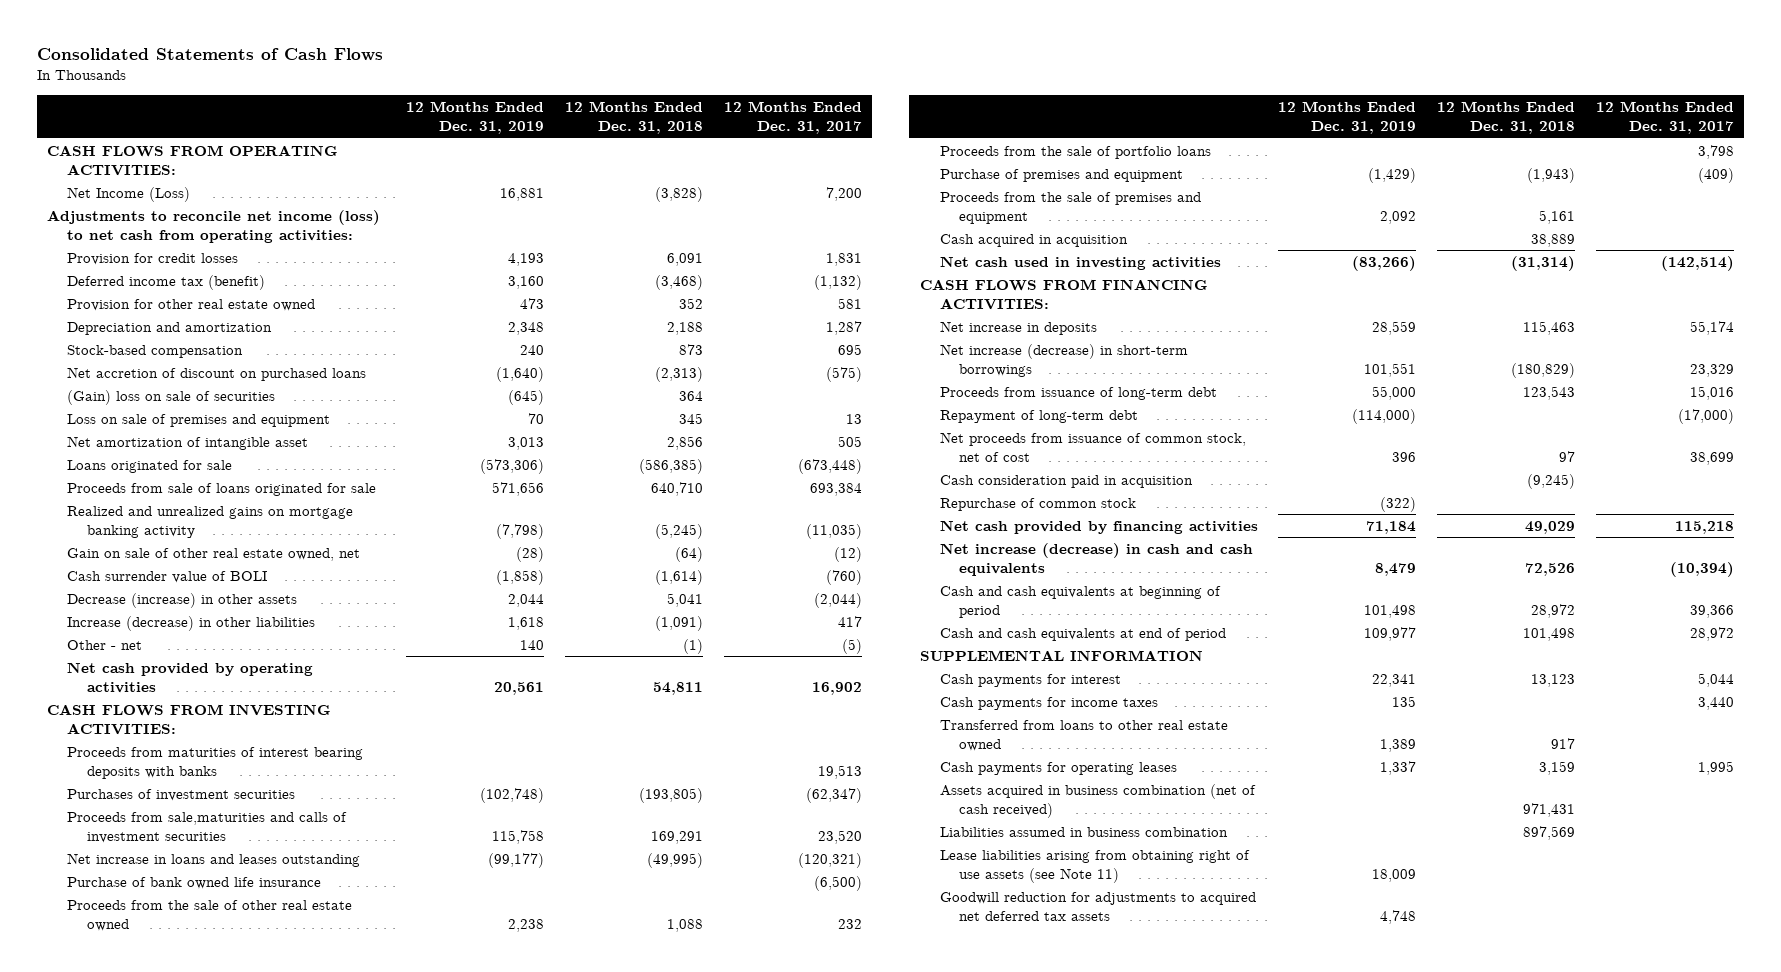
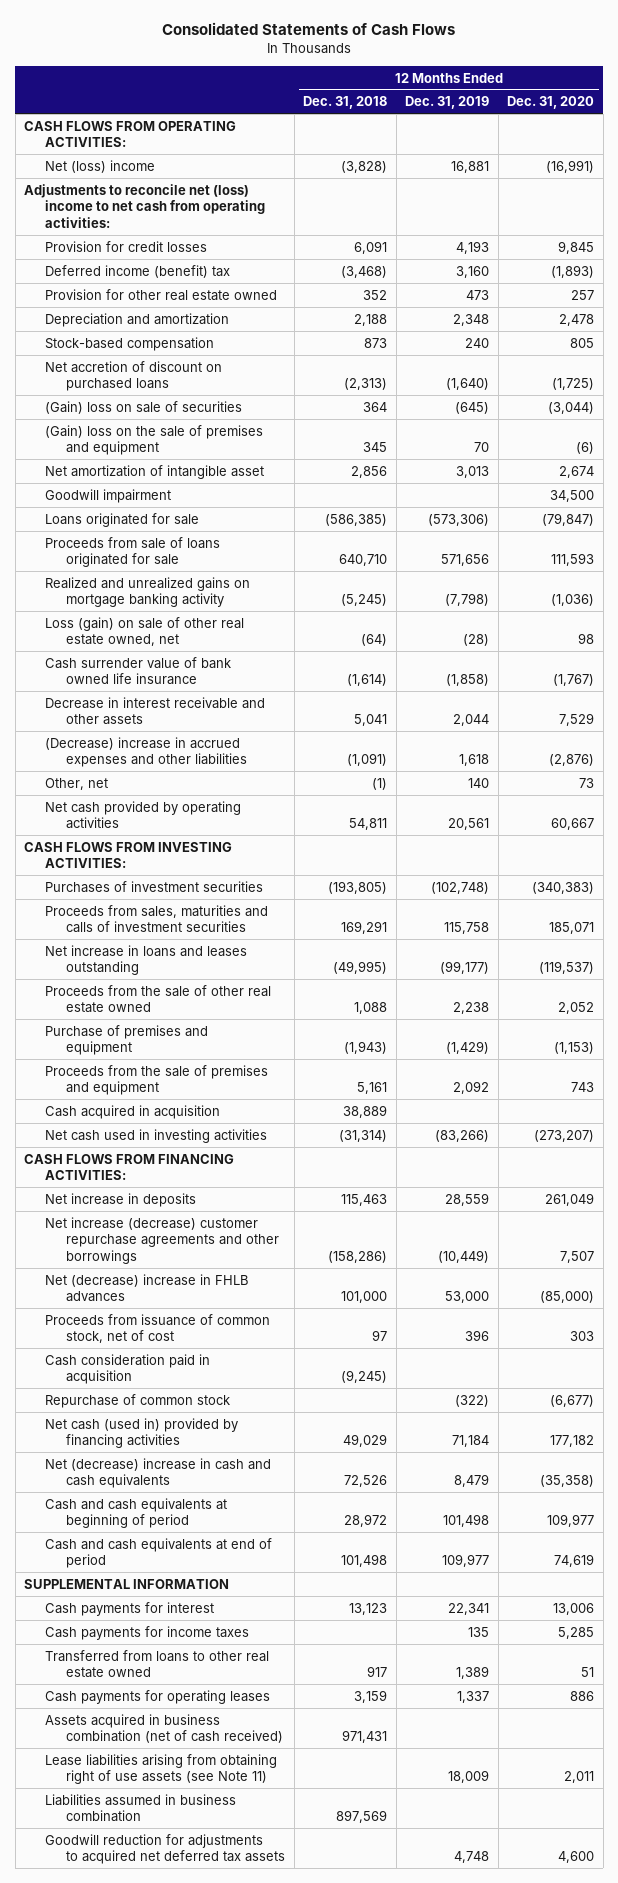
- | 12 Months Ended Dec. 31, 2019 | 12 Months Ended Dec. 31, 2018 | 12 Months Ended Dec. 31, 2017
+ | 12 Months Ended Dec. 31, 2018 | 12 Months Ended Dec. 31, 2019 | 12 Months Ended Dec. 31, 2020
- Net Income (Loss) | 16,881 | (3,828) | 7,200
- Adjustments to reconcile net income (loss) to net cash from operating activities:
+ Net (loss) income | (3,828) | 16,881 | (16,991)
+ Adjustments to reconcile net (loss) income to net cash from operating activities:
- Deferred income tax (benefit) | 3,160 | (3,468) | (1,132)
+ Deferred income (benefit) tax | (3,468) | 3,160 | (1,893)
- Loss on sale of premises and equipment | 70 | 345 | 13
+ (Gain) loss on the sale of premises and equipment | 345 | 70 | (6)
+ Goodwill impairment | | | 34,500
- Gain on sale of other real estate owned, net | (28) | (64) | (12)
- Cash surrender value of BOLI | (1,858) | (1,614) | (760)
- Decrease (increase) in other assets | 2,044 | 5,041 | (2,044)
- Increase (decrease) in other liabilities | 1,618 | (1,091) | 417
- Other - net | 140 | (1) | (5)
+ Loss (gain) on sale of other real estate owned, net | (64) | (28) | 98
+ Cash surrender value of bank owned life insurance | (1,614) | (1,858) | (1,767)
+ Decrease in interest receivable and other assets | 5,041 | 2,044 | 7,529
+ (Decrease) increase in accrued expenses and other liabilities | (1,091) | 1,618 | (2,876)
+ Other, net | (1) | 140 | 73
- Proceeds from maturities of interest bearing deposits with banks | | | 19,513
- Proceeds from sale,maturities and calls of investment securities | 115,758 | 169,291 | 23,520
+ Proceeds from sales, maturities and calls of investment securities | 169,291 | 115,758 | 185,071
- Purchase of bank owned life insurance | | | (6,500)
- Proceeds from the sale of portfolio loans | | | 3,798
- Net increase (decrease) in short-term borrowings | 101,551 | (180,829) | 23,329
- Proceeds from issuance of long-term debt | 55,000 | 123,543 | 15,016
- Repayment of long-term debt | (114,000) | | (17,000)
- Net proceeds from issuance of common stock, net of cost | 396 | 97 | 38,699
+ Net increase (decrease) customer repurchase agreements and other borrowings | (158,286) | (10,449) | 7,507
+ Net (decrease) increase in FHLB advances | 101,000 | 53,000 | (85,000)
+ Proceeds from issuance of common stock, net of cost | 97 | 396 | 303
- Net cash provided by financing activities | 71,184 | 49,029 | 115,218
- Net increase (decrease) in cash and cash equivalents | 8,479 | 72,526 | (10,394)
+ Net cash (used in) provided by financing activities | 49,029 | 71,184 | 177,182
+ Net (decrease) increase in cash and cash equivalents | 72,526 | 8,479 | (35,358)
moved down: Liabilities assumed in business combination | 897,569 | |

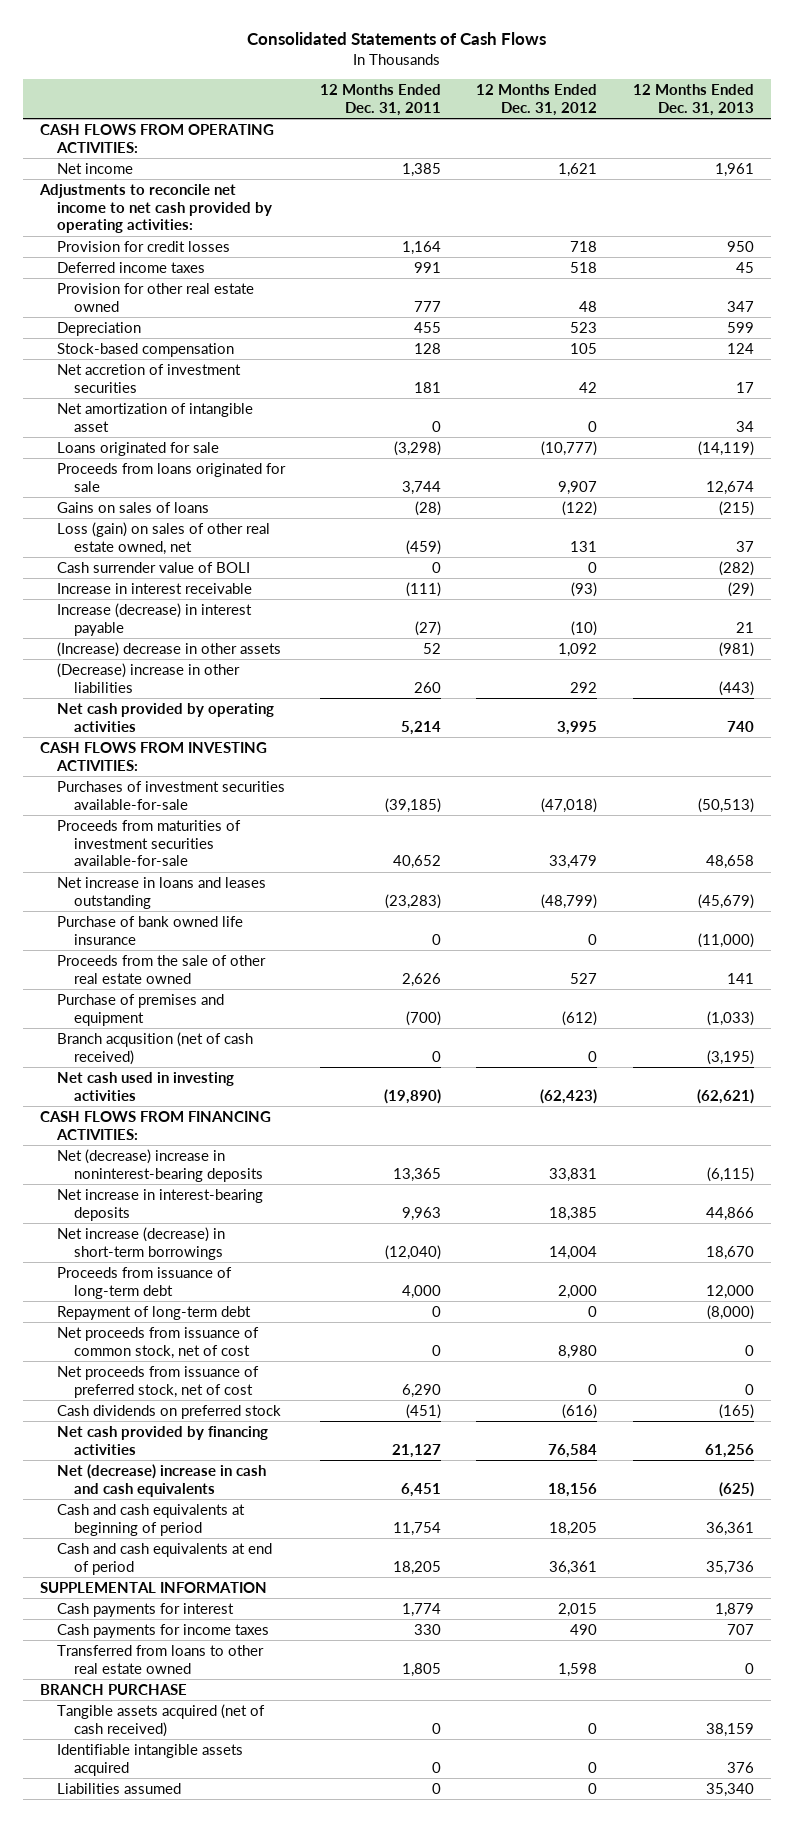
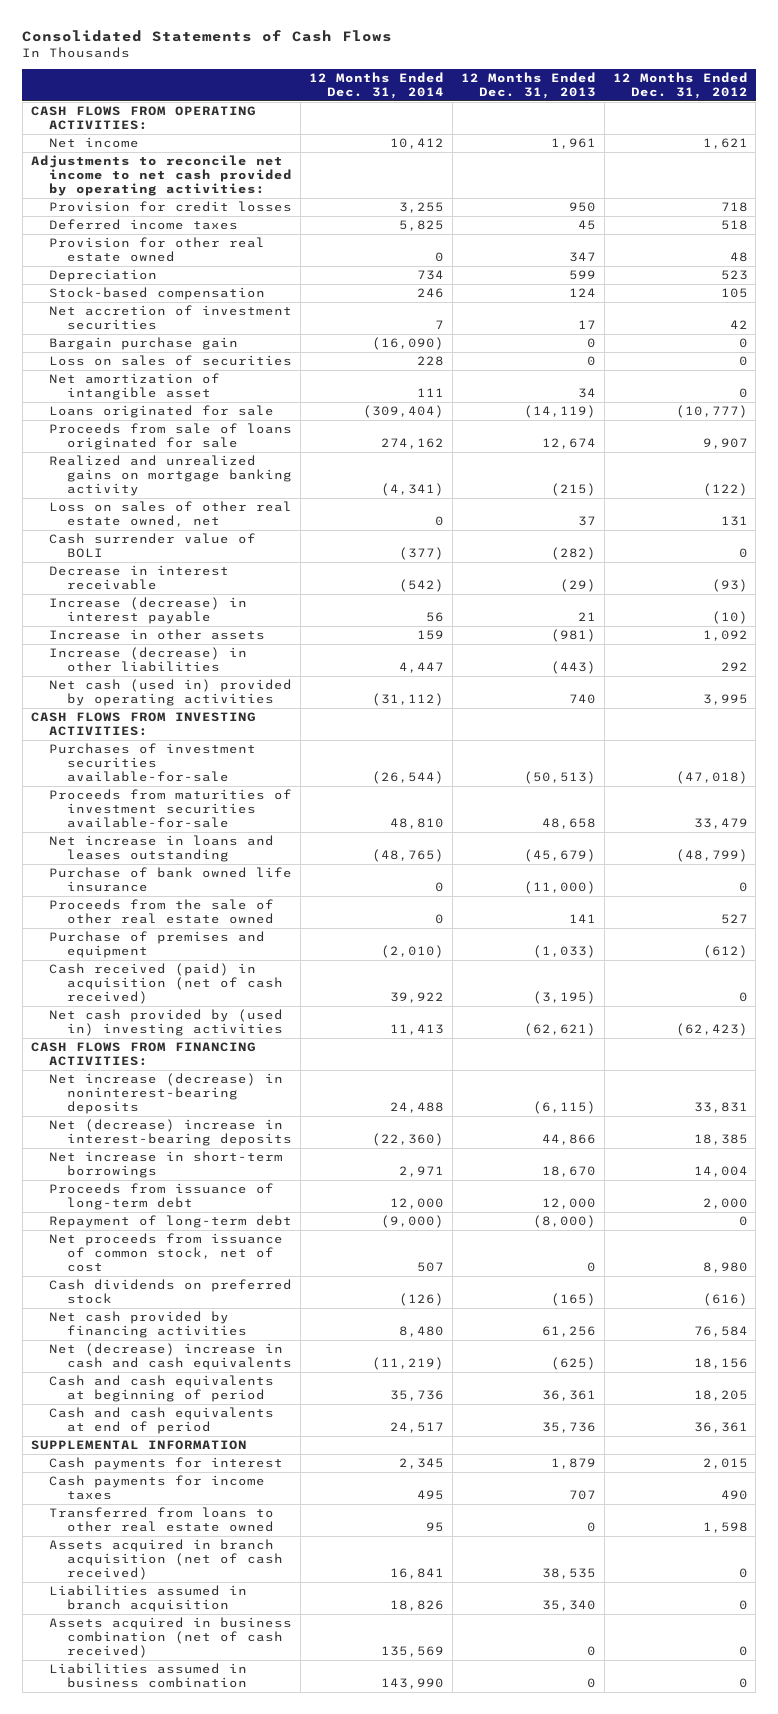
- | 12 Months Ended Dec. 31, 2011 | 12 Months Ended Dec. 31, 2012 | 12 Months Ended Dec. 31, 2013
+ | 12 Months Ended Dec. 31, 2014 | 12 Months Ended Dec. 31, 2013 | 12 Months Ended Dec. 31, 2012
+ Bargain purchase gain | (16,090) | 0 | 0
+ Loss on sales of securities | 228 | 0 | 0
- Proceeds from loans originated for sale | 3,744 | 9,907 | 12,674
- Gains on sales of loans | (28) | (122) | (215)
- Loss (gain) on sales of other real estate owned, net | (459) | 131 | 37
+ Proceeds from sale of loans originated for sale | 274,162 | 12,674 | 9,907
+ Realized and unrealized gains on mortgage banking activity | (4,341) | (215) | (122)
+ Loss on sales of other real estate owned, net | 0 | 37 | 131
- Increase in interest receivable | (111) | (93) | (29)
+ Decrease in interest receivable | (542) | (29) | (93)
- (Increase) decrease in other assets | 52 | 1,092 | (981)
- (Decrease) increase in other liabilities | 260 | 292 | (443)
- Net cash provided by operating activities | 5,214 | 3,995 | 740
+ Increase in other assets | 159 | (981) | 1,092
+ Increase (decrease) in other liabilities | 4,447 | (443) | 292
+ Net cash (used in) provided by operating activities | (31,112) | 740 | 3,995
- Branch acqusition (net of cash received) | 0 | 0 | (3,195)
- Net cash used in investing activities | (19,890) | (62,423) | (62,621)
+ Cash received (paid) in acquisition (net of cash received) | 39,922 | (3,195) | 0
+ Net cash provided by (used in) investing activities | 11,413 | (62,621) | (62,423)
- Net (decrease) increase in noninterest-bearing deposits | 13,365 | 33,831 | (6,115)
- Net increase in interest-bearing deposits | 9,963 | 18,385 | 44,866
- Net increase (decrease) in short-term borrowings | (12,040) | 14,004 | 18,670
+ Net increase (decrease) in noninterest-bearing deposits | 24,488 | (6,115) | 33,831
+ Net (decrease) increase in interest-bearing deposits | (22,360) | 44,866 | 18,385
+ Net increase in short-term borrowings | 2,971 | 18,670 | 14,004
- Net proceeds from issuance of preferred stock, net of cost | 6,290 | 0 | 0
- BRANCH PURCHASE
- Tangible assets acquired (net of cash received) | 0 | 0 | 38,159
- Identifiable intangible assets acquired | 0 | 0 | 376
- Liabilities assumed | 0 | 0 | 35,340
+ Assets acquired in branch acquisition (net of cash received) | 16,841 | 38,535 | 0
+ Liabilities assumed in branch acquisition | 18,826 | 35,340 | 0
+ Assets acquired in business combination (net of cash received) | 135,569 | 0 | 0
+ Liabilities assumed in business combination | 143,990 | 0 | 0

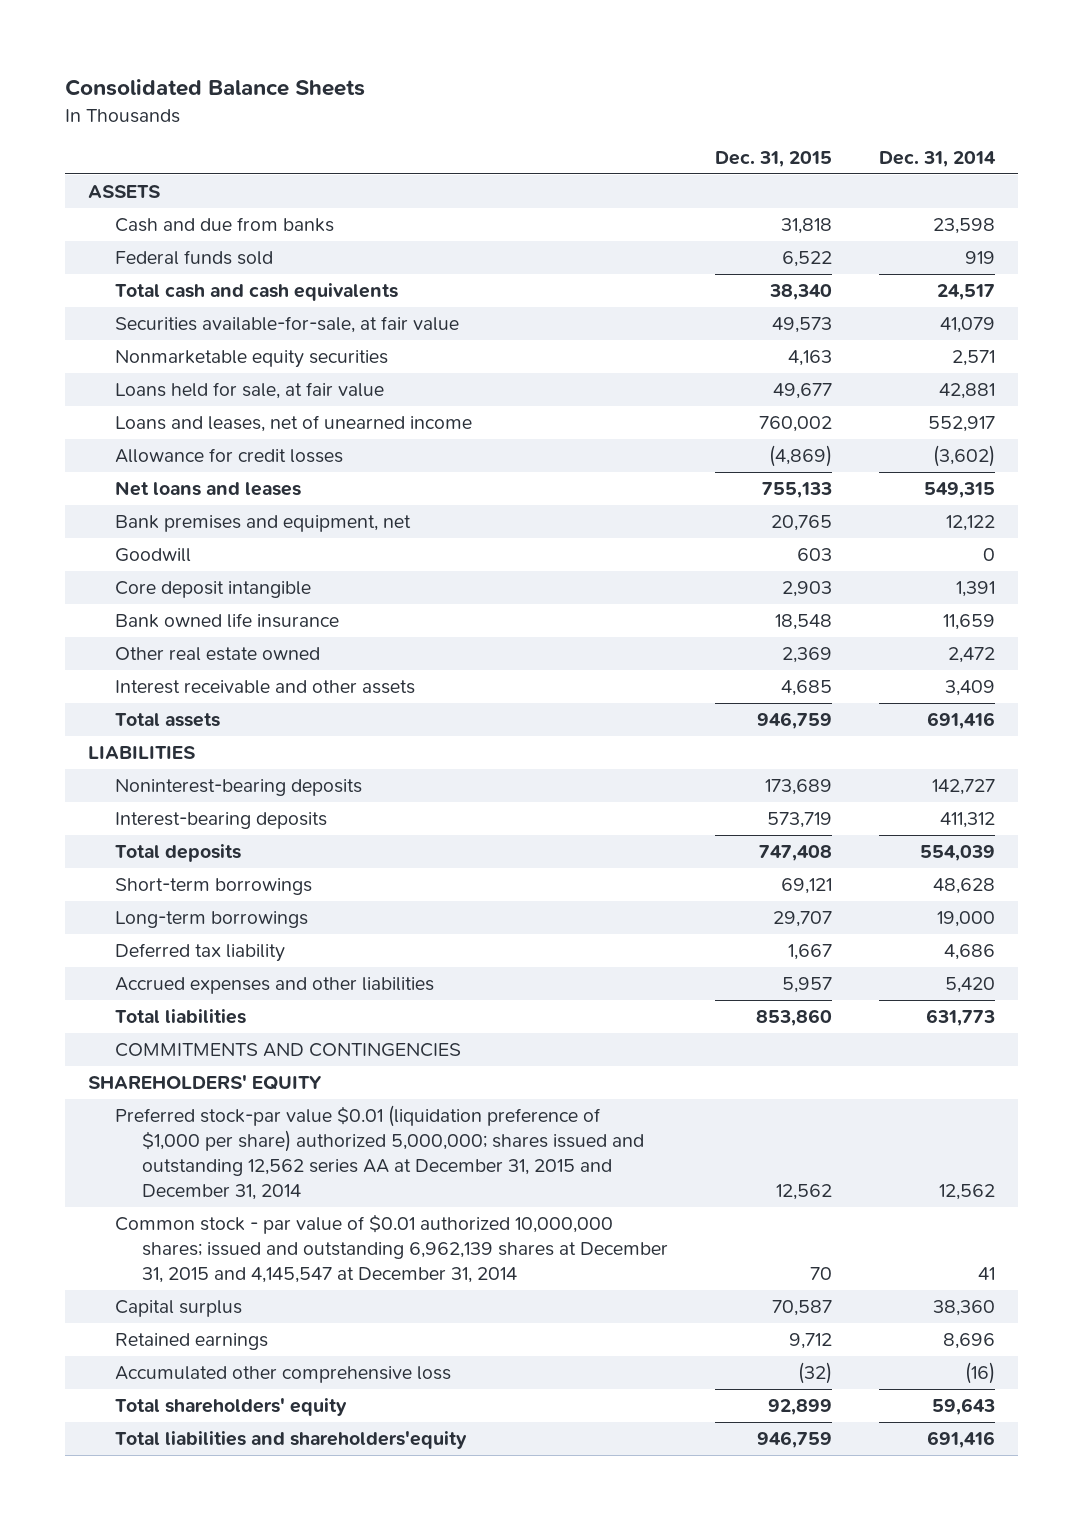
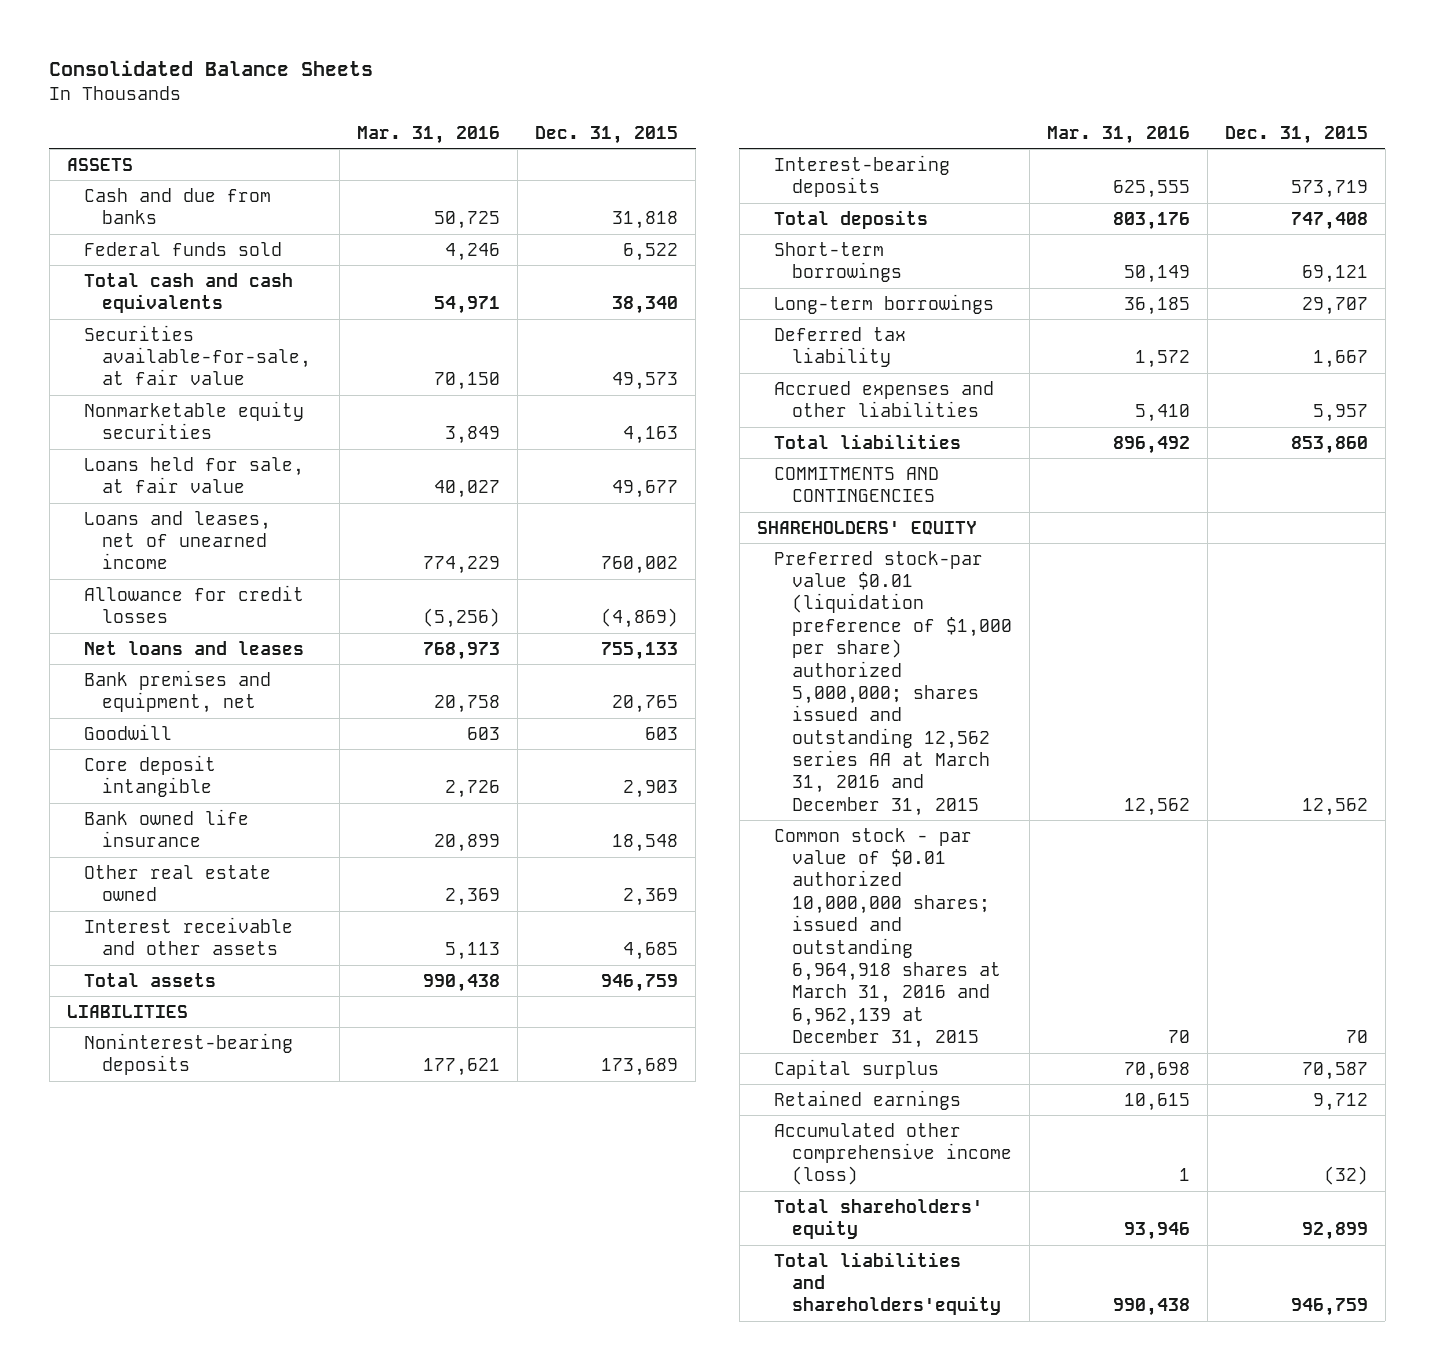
- | Dec. 31, 2015 | Dec. 31, 2014
+ | Mar. 31, 2016 | Dec. 31, 2015
- Preferred stock-par value $0.01 (liquidation preference of $1,000 per share) authorized 5,000,000; shares issued and outstanding 12,562 series AA at December 31, 2015 and December 31, 2014 | 12,562 | 12,562
- Common stock - par value of $0.01 authorized 10,000,000 shares; issued and outstanding 6,962,139 shares at December 31, 2015 and 4,145,547 at December 31, 2014 | 70 | 41
+ Preferred stock-par value $0.01 (liquidation preference of $1,000 per share) authorized 5,000,000; shares issued and outstanding 12,562 series AA at March 31, 2016 and December 31, 2015 | 12,562 | 12,562
+ Common stock - par value of $0.01 authorized 10,000,000 shares; issued and outstanding 6,964,918 shares at March 31, 2016 and 6,962,139 at December 31, 2015 | 70 | 70
- Accumulated other comprehensive loss | (32) | (16)
+ Accumulated other comprehensive income (loss) | 1 | (32)

